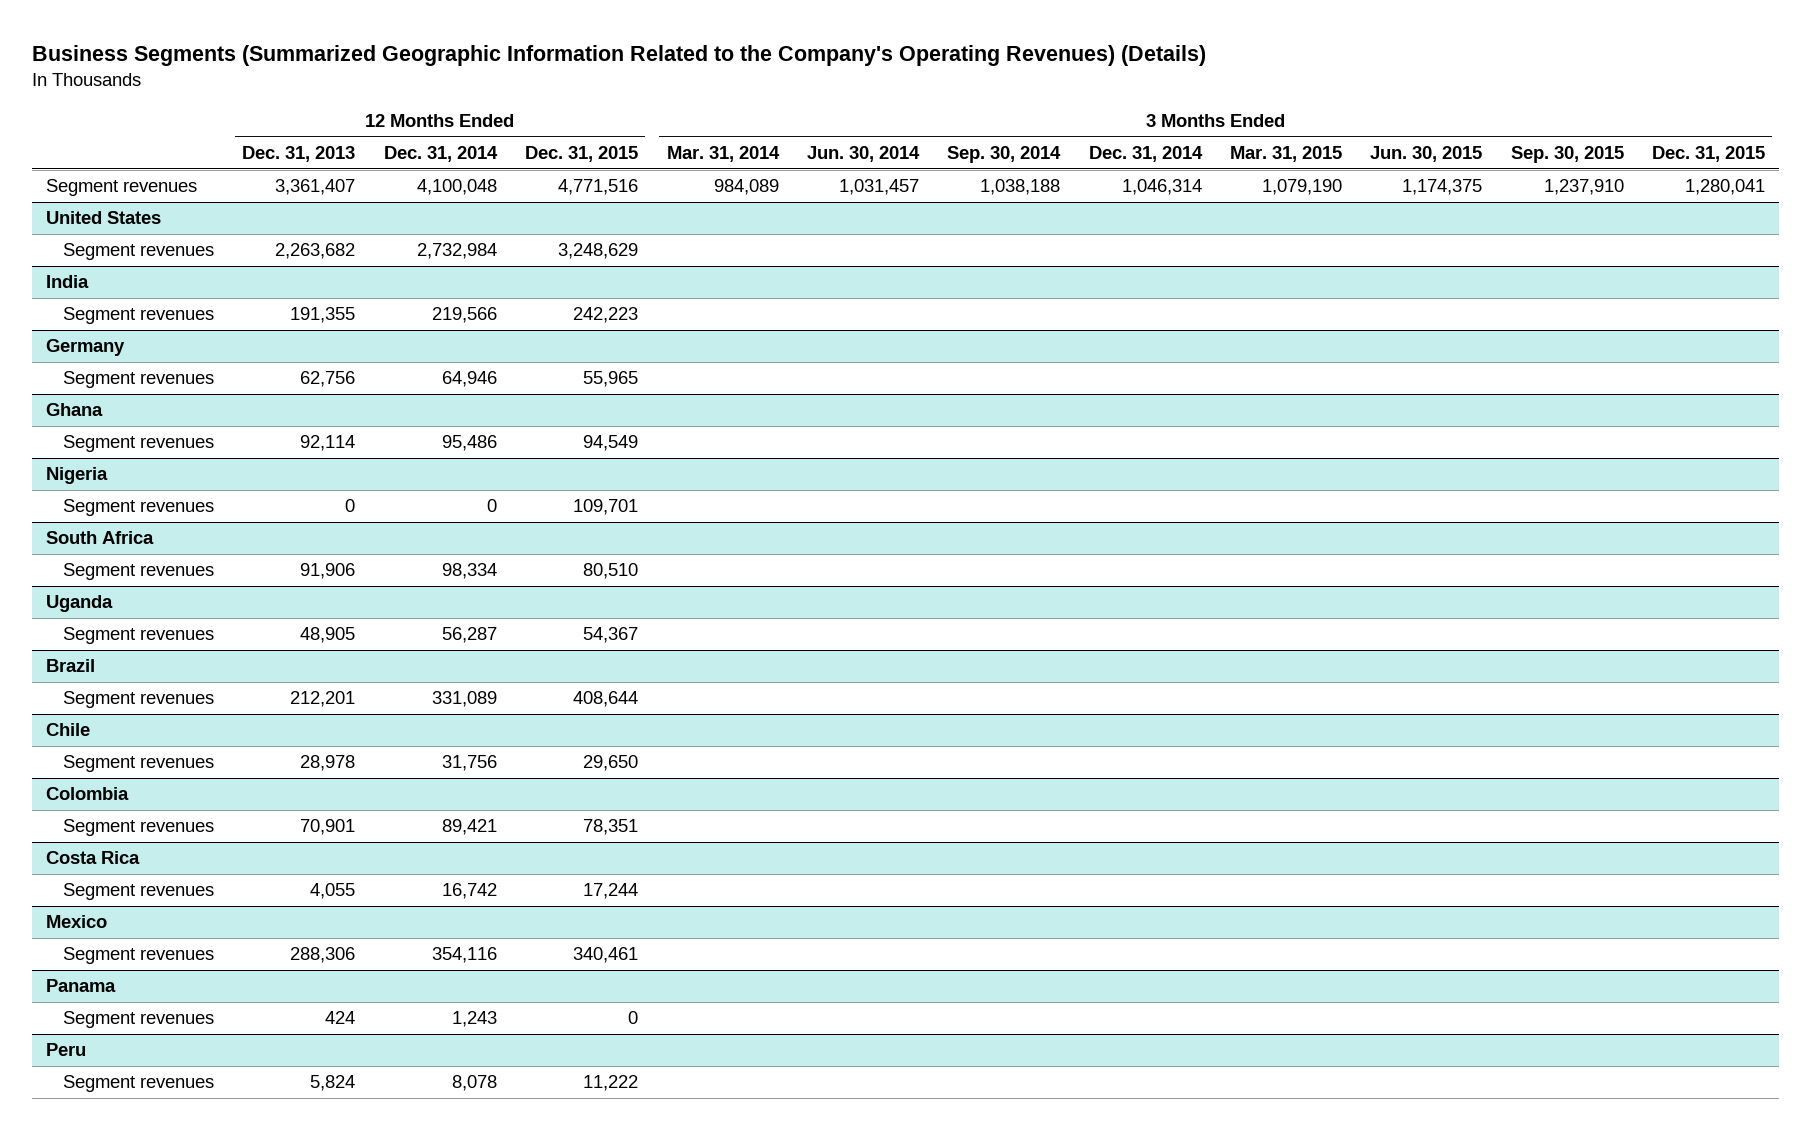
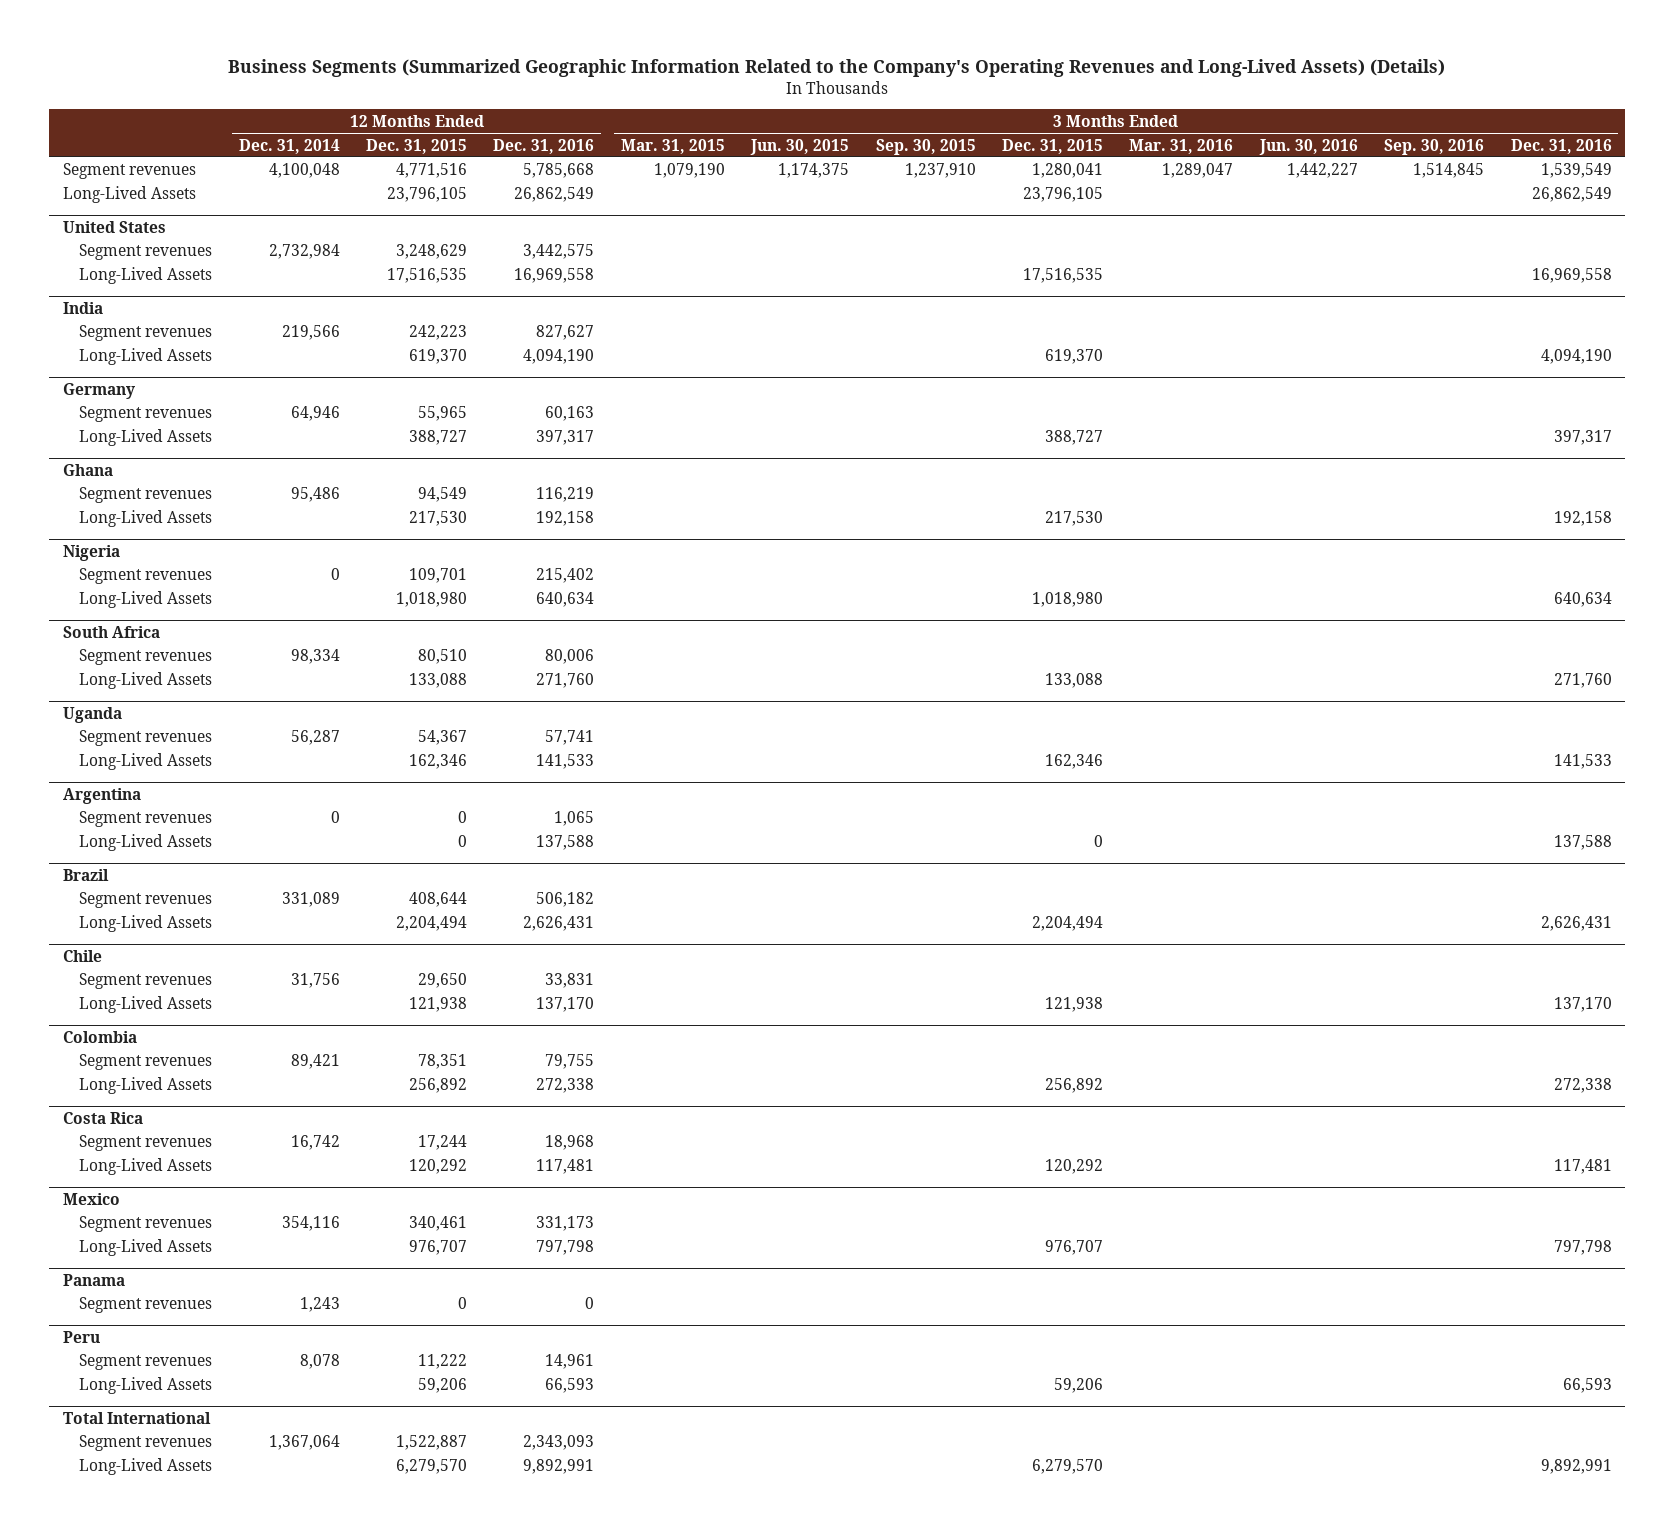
- Business Segments (Summarized Geographic Information Related to the Company's Operating Revenues) (Details)
+ Business Segments (Summarized Geographic Information Related to the Company's Operating Revenues and Long-Lived Assets) (Details)
- | 12 Months Ended Dec. 31, 2013 | 12 Months Ended Dec. 31, 2014 | 12 Months Ended Dec. 31, 2015 | 3 Months Ended Mar. 31, 2014 | 3 Months Ended Jun. 30, 2014 | 3 Months Ended Sep. 30, 2014 | 3 Months Ended Dec. 31, 2014 | 3 Months Ended Mar. 31, 2015 | 3 Months Ended Jun. 30, 2015 | 3 Months Ended Sep. 30, 2015 | 3 Months Ended Dec. 31, 2015
+ | 12 Months Ended Dec. 31, 2014 | 12 Months Ended Dec. 31, 2015 | 12 Months Ended Dec. 31, 2016 | 3 Months Ended Mar. 31, 2015 | 3 Months Ended Jun. 30, 2015 | 3 Months Ended Sep. 30, 2015 | 3 Months Ended Dec. 31, 2015 | 3 Months Ended Mar. 31, 2016 | 3 Months Ended Jun. 30, 2016 | 3 Months Ended Sep. 30, 2016 | 3 Months Ended Dec. 31, 2016
+ Long-Lived Assets | | 23,796,105 | 26,862,549 | | | | 23,796,105 | | | | 26,862,549
@ United States
+ Long-Lived Assets | | 17,516,535 | 16,969,558 | | | | 17,516,535 | | | | 16,969,558
@ India
+ Long-Lived Assets | | 619,370 | 4,094,190 | | | | 619,370 | | | | 4,094,190
@ Germany
+ Long-Lived Assets | | 388,727 | 397,317 | | | | 388,727 | | | | 397,317
@ Ghana
+ Long-Lived Assets | | 217,530 | 192,158 | | | | 217,530 | | | | 192,158
@ Nigeria
+ Long-Lived Assets | | 1,018,980 | 640,634 | | | | 1,018,980 | | | | 640,634
@ South Africa
+ Long-Lived Assets | | 133,088 | 271,760 | | | | 133,088 | | | | 271,760
@ Uganda
+ Long-Lived Assets | | 162,346 | 141,533 | | | | 162,346 | | | | 141,533
+ Argentina
+ Segment revenues | 0 | 0 | 1,065 | | | | | | | |
+ Long-Lived Assets | | 0 | 137,588 | | | | 0 | | | | 137,588
@ Brazil
+ Long-Lived Assets | | 2,204,494 | 2,626,431 | | | | 2,204,494 | | | | 2,626,431
@ Chile
+ Long-Lived Assets | | 121,938 | 137,170 | | | | 121,938 | | | | 137,170
@ Colombia
+ Long-Lived Assets | | 256,892 | 272,338 | | | | 256,892 | | | | 272,338
@ Costa Rica
+ Long-Lived Assets | | 120,292 | 117,481 | | | | 120,292 | | | | 117,481
@ Mexico
+ Long-Lived Assets | | 976,707 | 797,798 | | | | 976,707 | | | | 797,798
@ Peru
+ Long-Lived Assets | | 59,206 | 66,593 | | | | 59,206 | | | | 66,593
+ Total International
+ Segment revenues | 1,367,064 | 1,522,887 | 2,343,093 | | | | | | | |
+ Long-Lived Assets | | 6,279,570 | 9,892,991 | | | | 6,279,570 | | | | 9,892,991

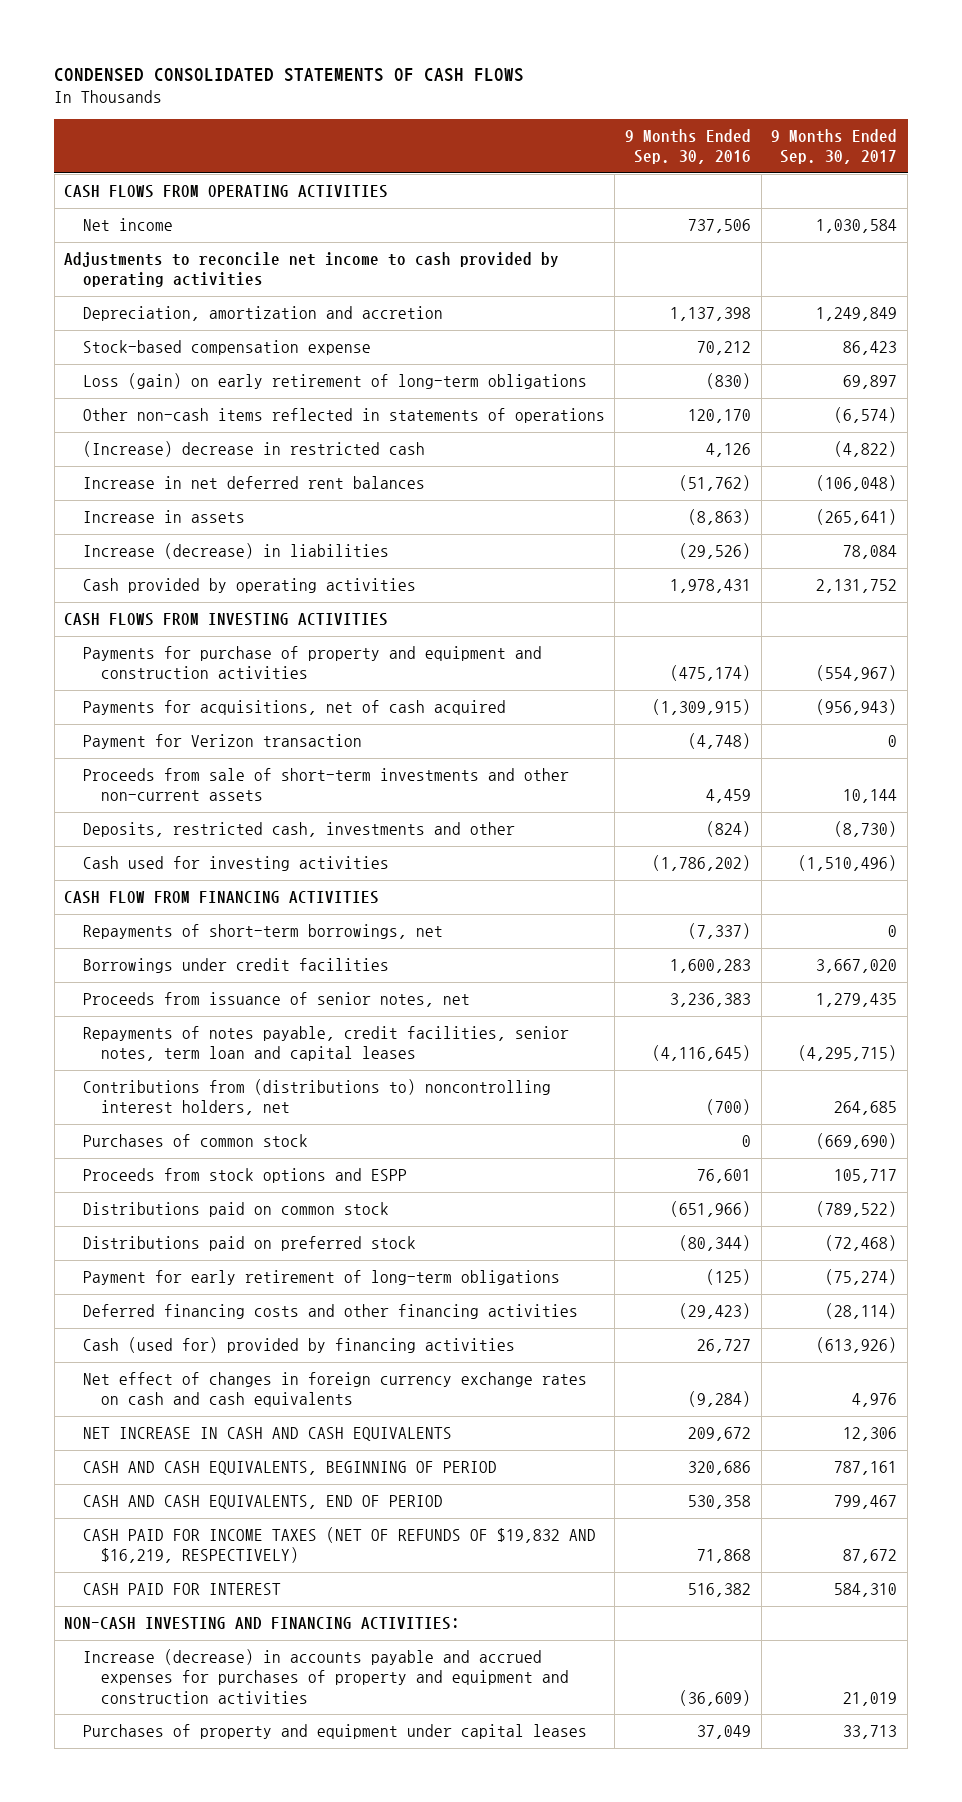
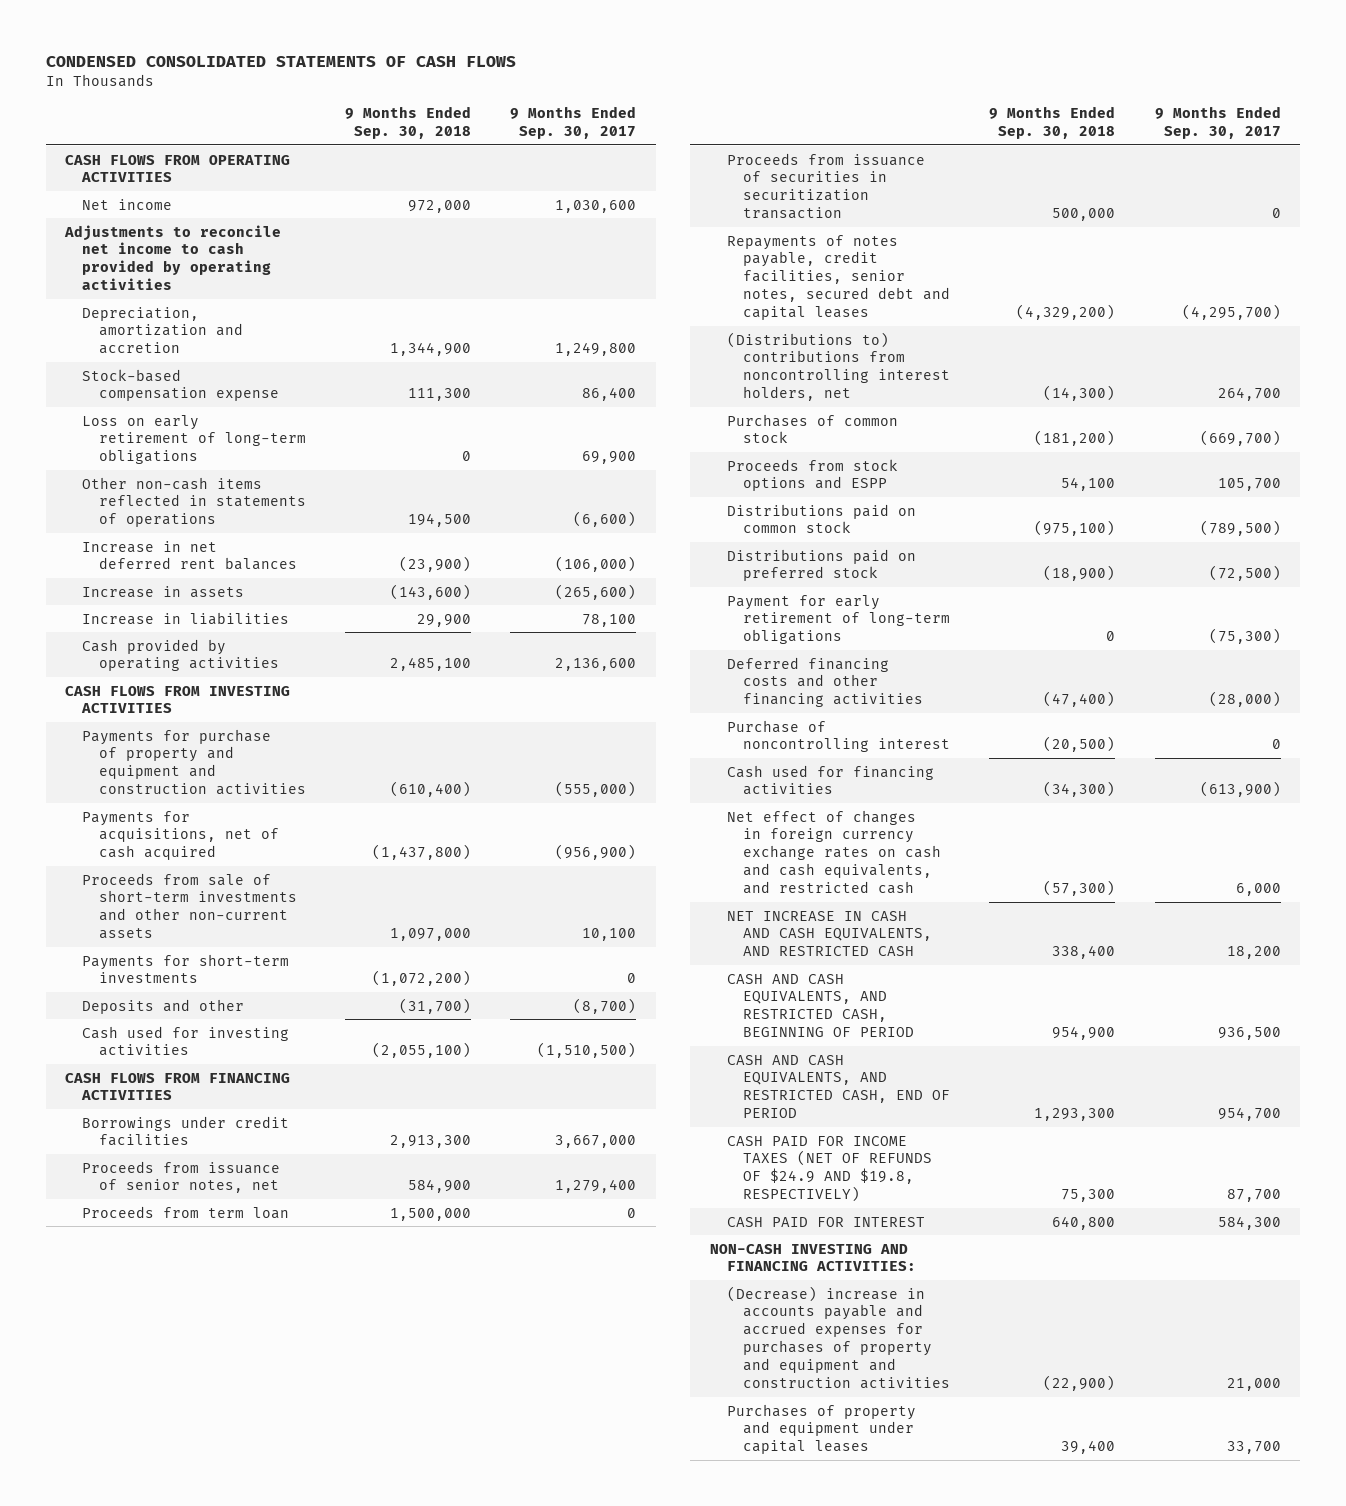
- | 9 Months Ended Sep. 30, 2016 | 9 Months Ended Sep. 30, 2017
+ | 9 Months Ended Sep. 30, 2018 | 9 Months Ended Sep. 30, 2017
- Net income | 737,506 | 1,030,584
+ Net income | 972,000 | 1,030,600
- Depreciation, amortization and accretion | 1,137,398 | 1,249,849
- Stock-based compensation expense | 70,212 | 86,423
- Loss (gain) on early retirement of long-term obligations | (830) | 69,897
- Other non-cash items reflected in statements of operations | 120,170 | (6,574)
- (Increase) decrease in restricted cash | 4,126 | (4,822)
- Increase in net deferred rent balances | (51,762) | (106,048)
- Increase in assets | (8,863) | (265,641)
- Increase (decrease) in liabilities | (29,526) | 78,084
- Cash provided by operating activities | 1,978,431 | 2,131,752
+ Depreciation, amortization and accretion | 1,344,900 | 1,249,800
+ Stock-based compensation expense | 111,300 | 86,400
+ Loss on early retirement of long-term obligations | 0 | 69,900
+ Other non-cash items reflected in statements of operations | 194,500 | (6,600)
+ Increase in net deferred rent balances | (23,900) | (106,000)
+ Increase in assets | (143,600) | (265,600)
+ Increase in liabilities | 29,900 | 78,100
+ Cash provided by operating activities | 2,485,100 | 2,136,600
- Payments for purchase of property and equipment and construction activities | (475,174) | (554,967)
- Payments for acquisitions, net of cash acquired | (1,309,915) | (956,943)
- Payment for Verizon transaction | (4,748) | 0
- Proceeds from sale of short-term investments and other non-current assets | 4,459 | 10,144
- Deposits, restricted cash, investments and other | (824) | (8,730)
- Cash used for investing activities | (1,786,202) | (1,510,496)
- CASH FLOW FROM FINANCING ACTIVITIES
- Repayments of short-term borrowings, net | (7,337) | 0
- Borrowings under credit facilities | 1,600,283 | 3,667,020
- Proceeds from issuance of senior notes, net | 3,236,383 | 1,279,435
- Repayments of notes payable, credit facilities, senior notes, term loan and capital leases | (4,116,645) | (4,295,715)
- Contributions from (distributions to) noncontrolling interest holders, net | (700) | 264,685
- Purchases of common stock | 0 | (669,690)
- Proceeds from stock options and ESPP | 76,601 | 105,717
- Distributions paid on common stock | (651,966) | (789,522)
- Distributions paid on preferred stock | (80,344) | (72,468)
- Payment for early retirement of long-term obligations | (125) | (75,274)
- Deferred financing costs and other financing activities | (29,423) | (28,114)
- Cash (used for) provided by financing activities | 26,727 | (613,926)
- Net effect of changes in foreign currency exchange rates on cash and cash equivalents | (9,284) | 4,976
- NET INCREASE IN CASH AND CASH EQUIVALENTS | 209,672 | 12,306
- CASH AND CASH EQUIVALENTS, BEGINNING OF PERIOD | 320,686 | 787,161
- CASH AND CASH EQUIVALENTS, END OF PERIOD | 530,358 | 799,467
- CASH PAID FOR INCOME TAXES (NET OF REFUNDS OF $19,832 AND $16,219, RESPECTIVELY) | 71,868 | 87,672
- CASH PAID FOR INTEREST | 516,382 | 584,310
+ Payments for purchase of property and equipment and construction activities | (610,400) | (555,000)
+ Payments for acquisitions, net of cash acquired | (1,437,800) | (956,900)
+ Proceeds from sale of short-term investments and other non-current assets | 1,097,000 | 10,100
+ Payments for short-term investments | (1,072,200) | 0
+ Deposits and other | (31,700) | (8,700)
+ Cash used for investing activities | (2,055,100) | (1,510,500)
+ CASH FLOWS FROM FINANCING ACTIVITIES
+ Borrowings under credit facilities | 2,913,300 | 3,667,000
+ Proceeds from issuance of senior notes, net | 584,900 | 1,279,400
+ Proceeds from term loan | 1,500,000 | 0
+ Proceeds from issuance of securities in securitization transaction | 500,000 | 0
+ Repayments of notes payable, credit facilities, senior notes, secured debt and capital leases | (4,329,200) | (4,295,700)
+ (Distributions to) contributions from noncontrolling interest holders, net | (14,300) | 264,700
+ Purchases of common stock | (181,200) | (669,700)
+ Proceeds from stock options and ESPP | 54,100 | 105,700
+ Distributions paid on common stock | (975,100) | (789,500)
+ Distributions paid on preferred stock | (18,900) | (72,500)
+ Payment for early retirement of long-term obligations | 0 | (75,300)
+ Deferred financing costs and other financing activities | (47,400) | (28,000)
+ Purchase of noncontrolling interest | (20,500) | 0
+ Cash used for financing activities | (34,300) | (613,900)
+ Net effect of changes in foreign currency exchange rates on cash and cash equivalents, and restricted cash | (57,300) | 6,000
+ NET INCREASE IN CASH AND CASH EQUIVALENTS, AND RESTRICTED CASH | 338,400 | 18,200
+ CASH AND CASH EQUIVALENTS, AND RESTRICTED CASH, BEGINNING OF PERIOD | 954,900 | 936,500
+ CASH AND CASH EQUIVALENTS, AND RESTRICTED CASH, END OF PERIOD | 1,293,300 | 954,700
+ CASH PAID FOR INCOME TAXES (NET OF REFUNDS OF $24.9 AND $19.8, RESPECTIVELY) | 75,300 | 87,700
+ CASH PAID FOR INTEREST | 640,800 | 584,300
- Increase (decrease) in accounts payable and accrued expenses for purchases of property and equipment and construction activities | (36,609) | 21,019
- Purchases of property and equipment under capital leases | 37,049 | 33,713
+ (Decrease) increase in accounts payable and accrued expenses for purchases of property and equipment and construction activities | (22,900) | 21,000
+ Purchases of property and equipment under capital leases | 39,400 | 33,700

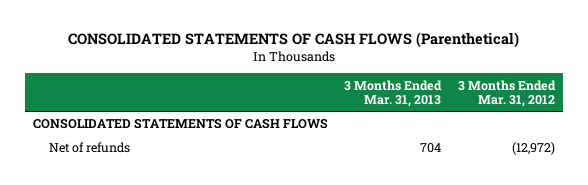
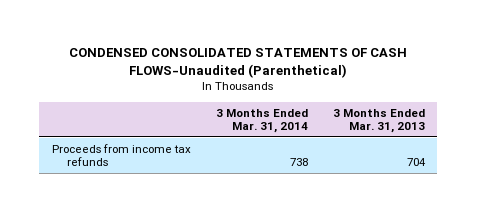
- CONSOLIDATED STATEMENTS OF CASH FLOWS (Parenthetical)
+ CONDENSED CONSOLIDATED STATEMENTS OF CASH FLOWS-Unaudited (Parenthetical)
- | 3 Months Ended Mar. 31, 2013 | 3 Months Ended Mar. 31, 2012
+ | 3 Months Ended Mar. 31, 2014 | 3 Months Ended Mar. 31, 2013
- CONSOLIDATED STATEMENTS OF CASH FLOWS
- Net of refunds | 704 | (12,972)
+ Proceeds from income tax refunds | 738 | 704

